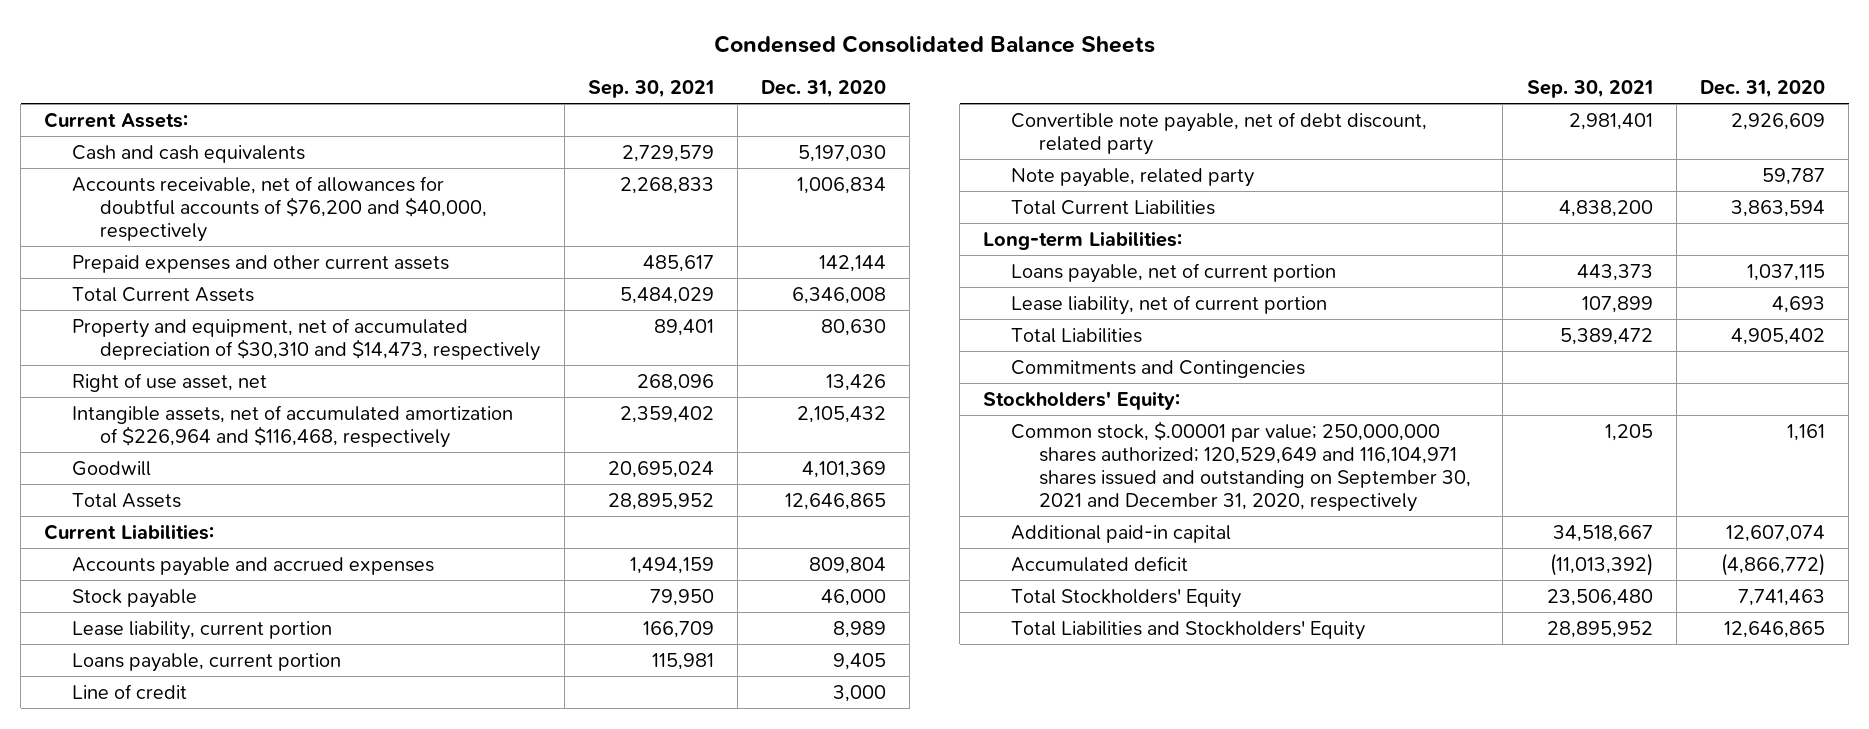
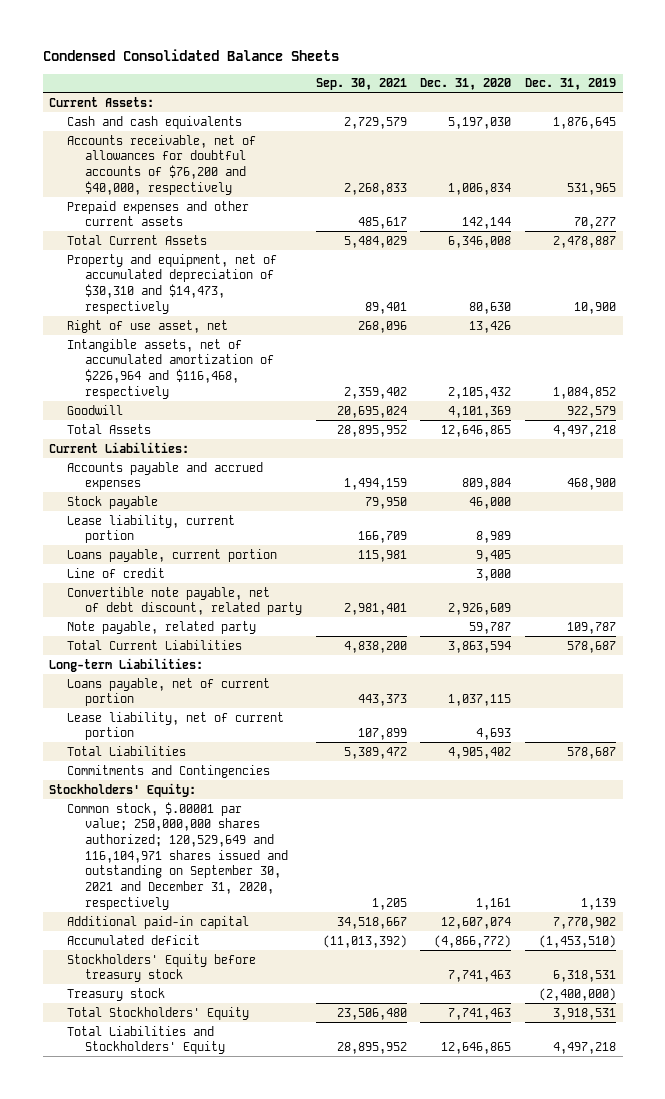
- | Sep. 30, 2021 | Dec. 31, 2020
+ | Sep. 30, 2021 | Dec. 31, 2020 | Dec. 31, 2019
+ Stockholders' Equity before treasury stock | | 7,741,463 | 6,318,531
+ Treasury stock | | | (2,400,000)

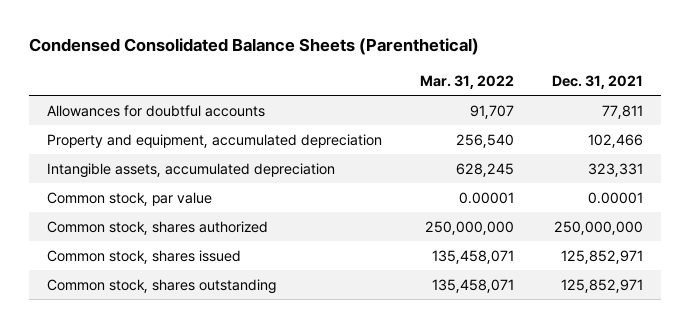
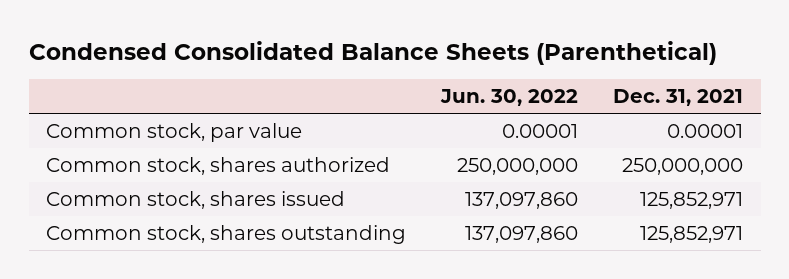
- | Mar. 31, 2022 | Dec. 31, 2021
+ | Jun. 30, 2022 | Dec. 31, 2021
- Allowances for doubtful accounts | 91,707 | 77,811
- Property and equipment, accumulated depreciation | 256,540 | 102,466
- Intangible assets, accumulated depreciation | 628,245 | 323,331

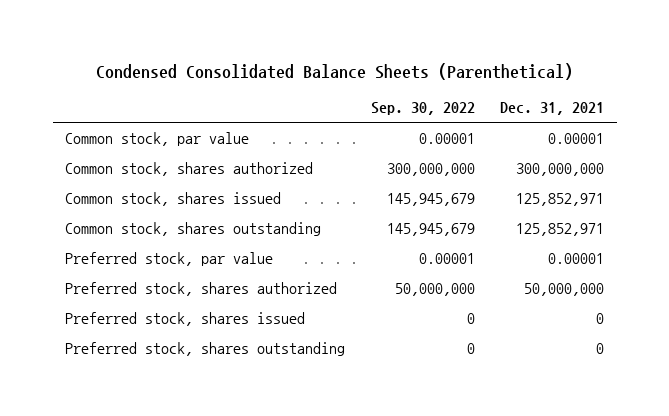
- | Jun. 30, 2022 | Dec. 31, 2021
+ | Sep. 30, 2022 | Dec. 31, 2021
- Common stock, shares authorized | 250,000,000 | 250,000,000
+ Common stock, shares authorized | 300,000,000 | 300,000,000
+ Preferred stock, par value | 0.00001 | 0.00001
+ Preferred stock, shares authorized | 50,000,000 | 50,000,000
+ Preferred stock, shares issued | 0 | 0
+ Preferred stock, shares outstanding | 0 | 0

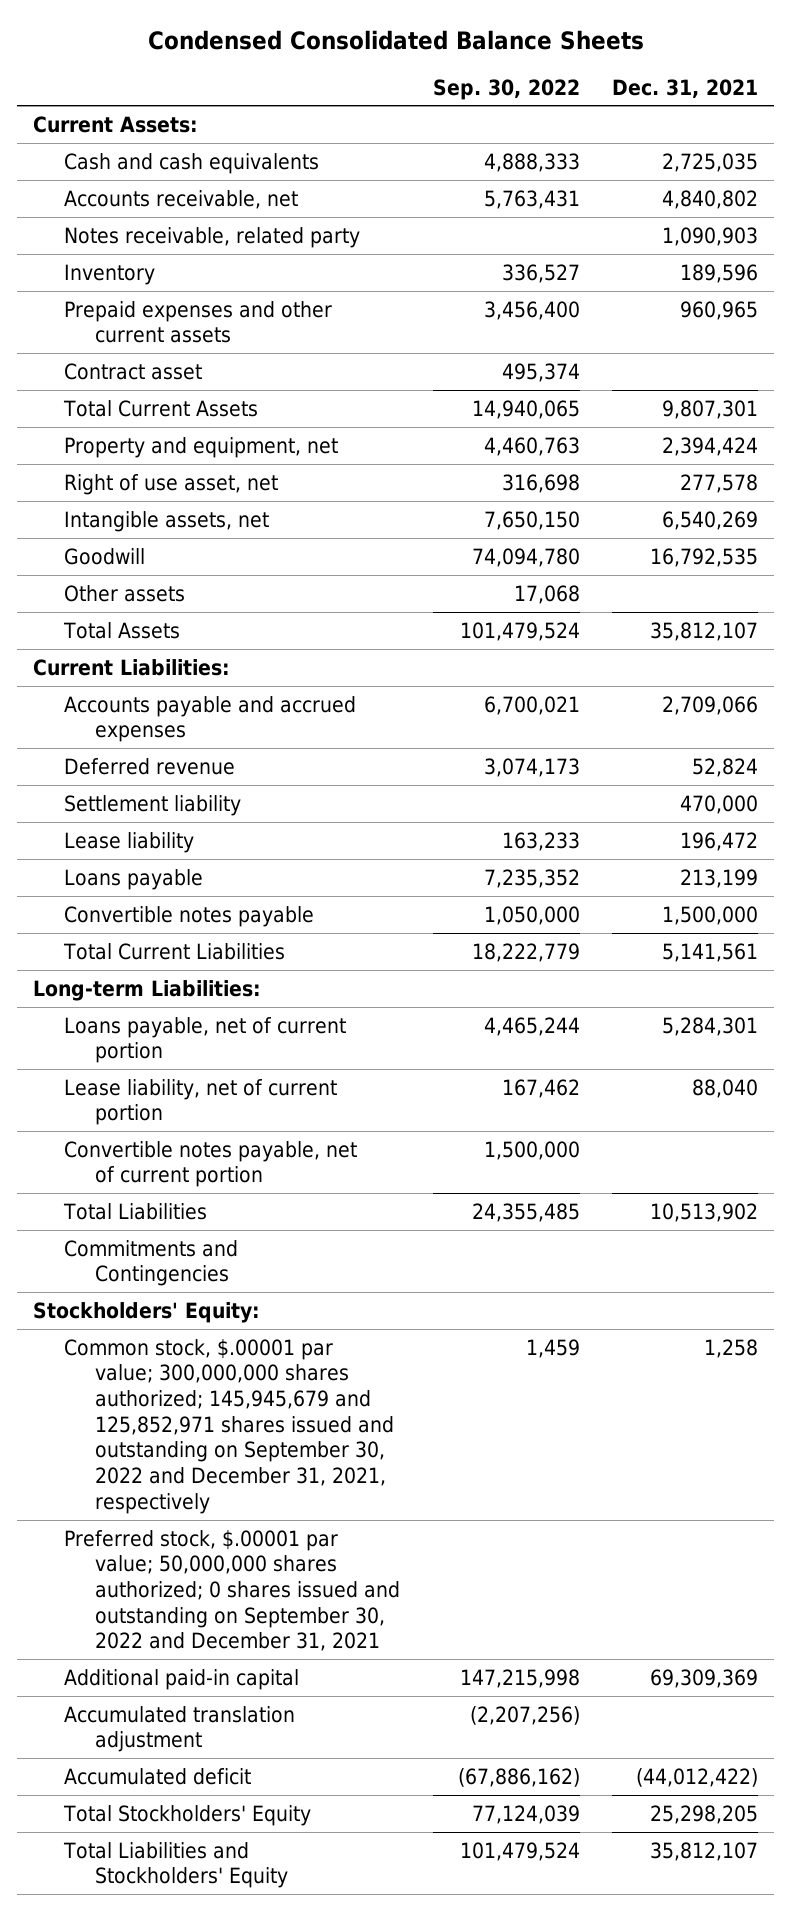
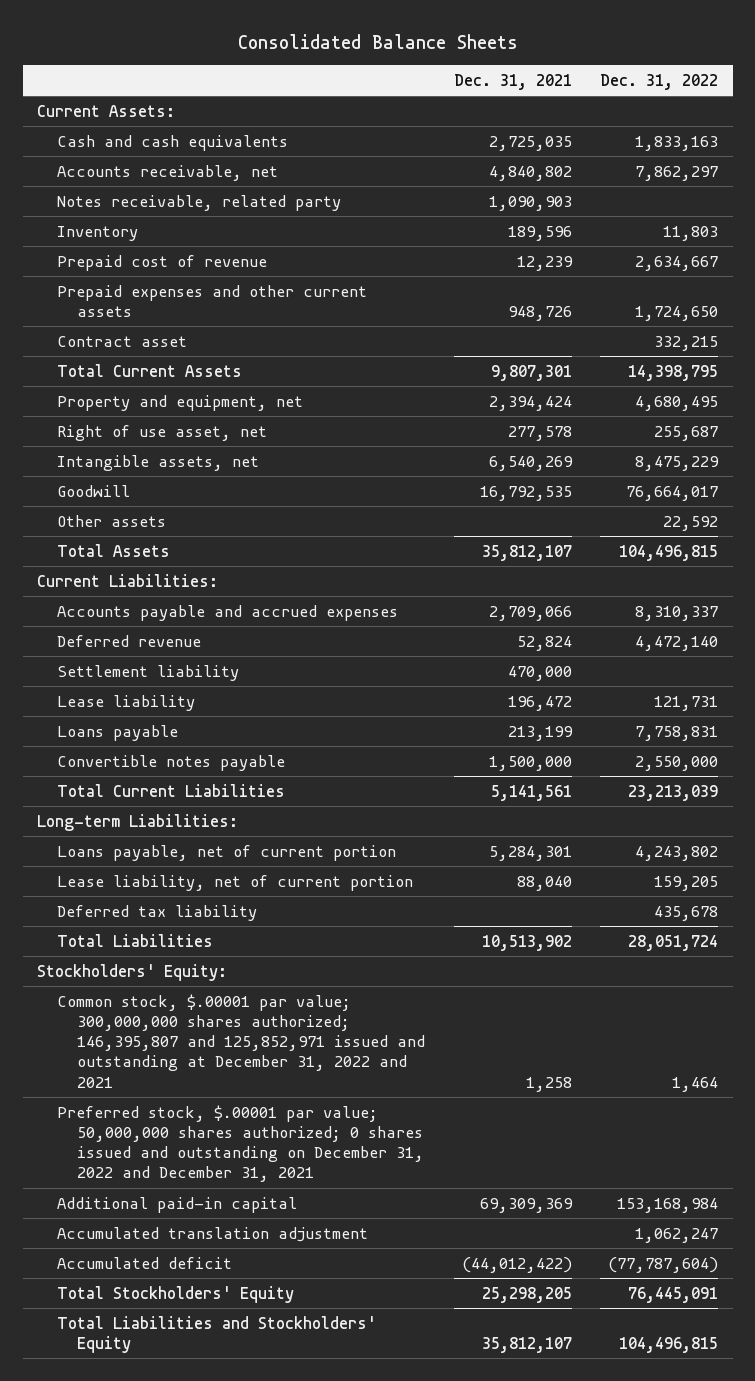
- Condensed Consolidated Balance Sheets
+ Consolidated Balance Sheets
- | Sep. 30, 2022 | Dec. 31, 2021
+ | Dec. 31, 2021 | Dec. 31, 2022
- Prepaid expenses and other current assets | 3,456,400 | 960,965
+ Prepaid cost of revenue | 12,239 | 2,634,667
+ Prepaid expenses and other current assets | 948,726 | 1,724,650
- Convertible notes payable, net of current portion | 1,500,000 |
+ Deferred tax liability | | 435,678
- Commitments and Contingencies
- Common stock, $.00001 par value; 300,000,000 shares authorized; 145,945,679 and 125,852,971 shares issued and outstanding on September 30, 2022 and December 31, 2021, respectively | 1,459 | 1,258
- Preferred stock, $.00001 par value; 50,000,000 shares authorized; 0 shares issued and outstanding on September 30, 2022 and December 31, 2021
+ Common stock, $.00001 par value; 300,000,000 shares authorized; 146,395,807 and 125,852,971 issued and outstanding at December 31, 2022 and 2021 | 1,258 | 1,464
+ Preferred stock, $.00001 par value; 50,000,000 shares authorized; 0 shares issued and outstanding on December 31, 2022 and December 31, 2021

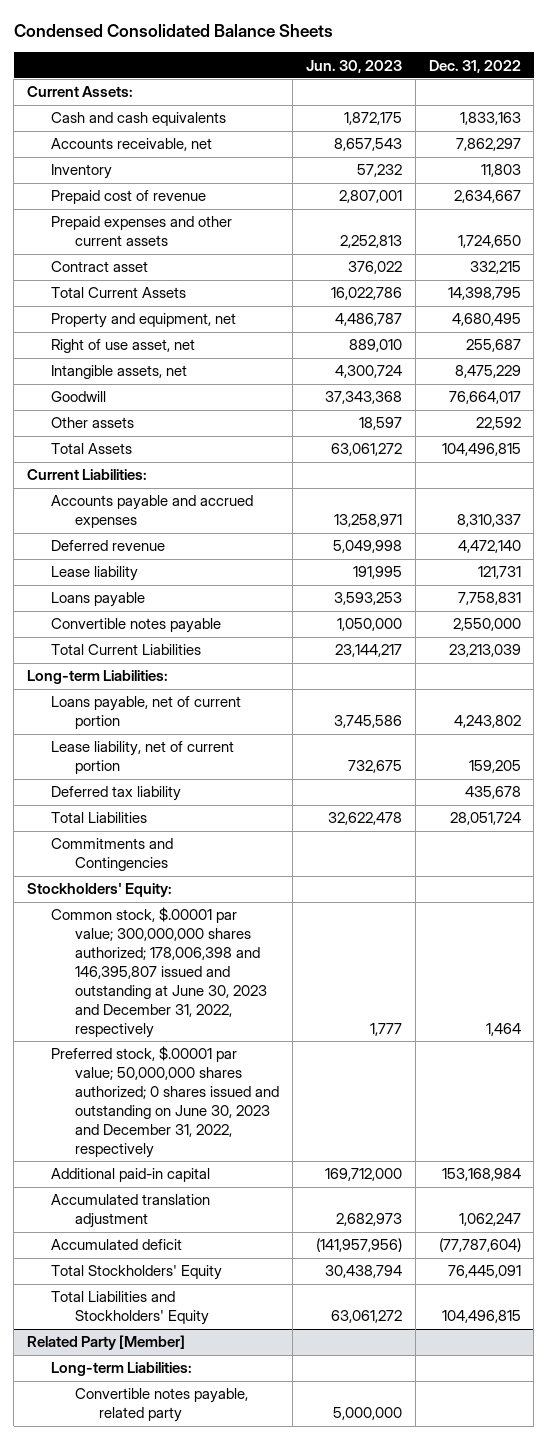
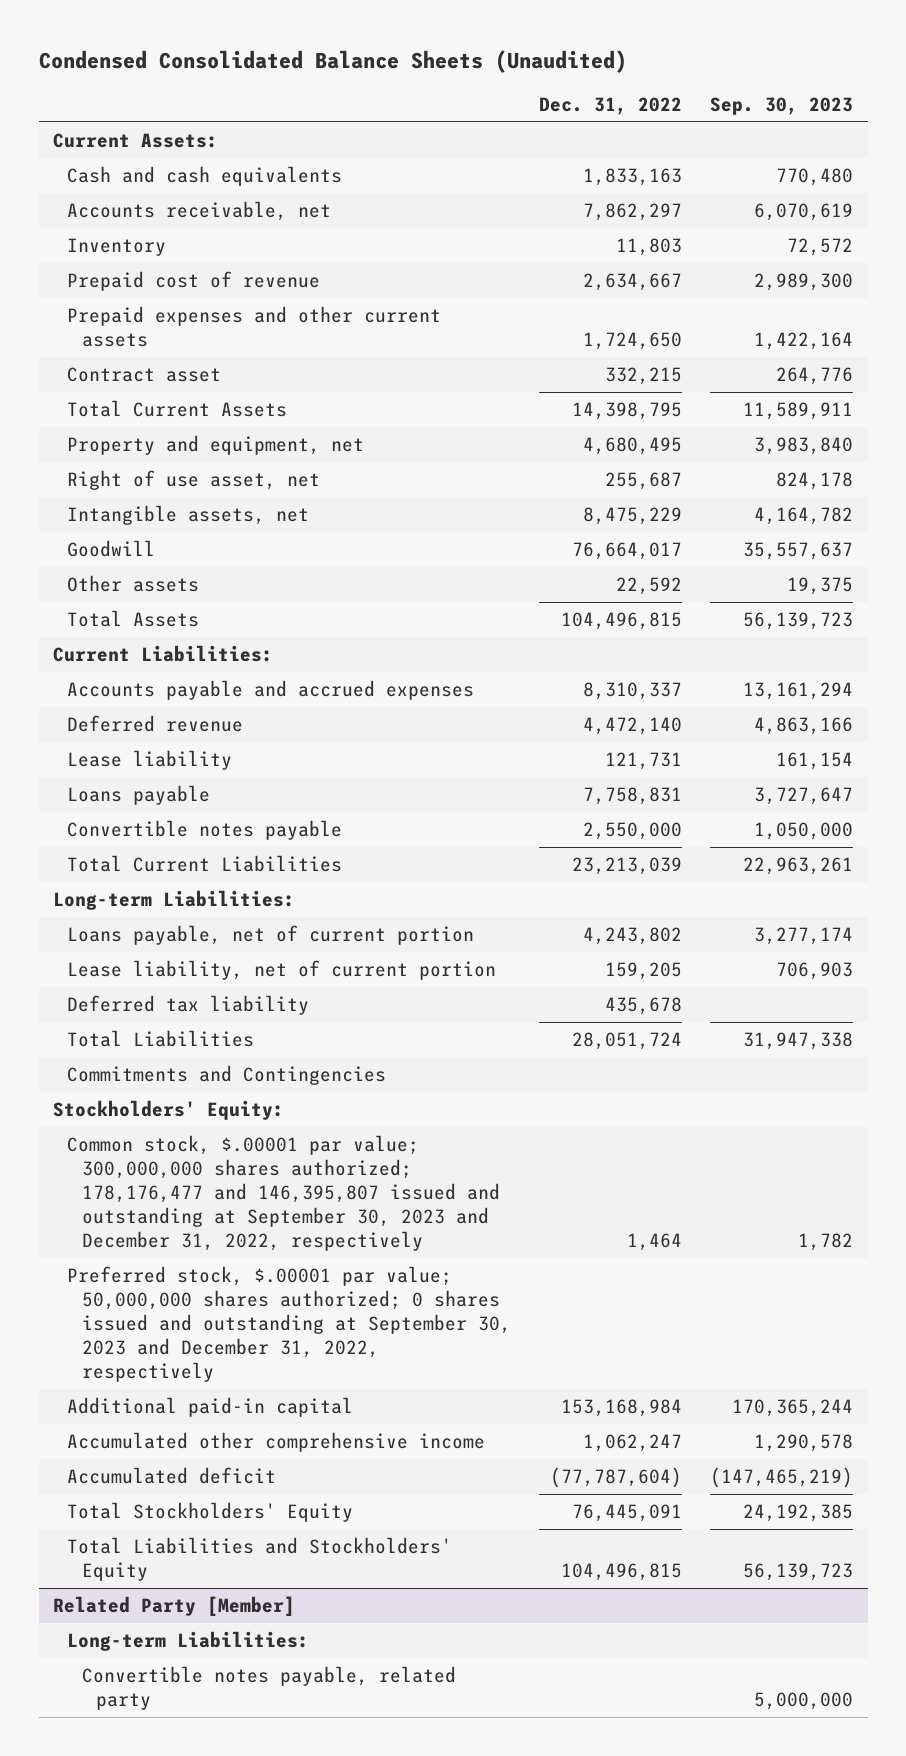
- Condensed Consolidated Balance Sheets
+ Condensed Consolidated Balance Sheets (Unaudited)
- | Jun. 30, 2023 | Dec. 31, 2022
+ | Dec. 31, 2022 | Sep. 30, 2023
- Common stock, $.00001 par value; 300,000,000 shares authorized; 178,006,398 and 146,395,807 issued and outstanding at June 30, 2023 and December 31, 2022, respectively | 1,777 | 1,464
- Preferred stock, $.00001 par value; 50,000,000 shares authorized; 0 shares issued and outstanding on June 30, 2023 and December 31, 2022, respectively
+ Common stock, $.00001 par value; 300,000,000 shares authorized; 178,176,477 and 146,395,807 issued and outstanding at September 30, 2023 and December 31, 2022, respectively | 1,464 | 1,782
+ Preferred stock, $.00001 par value; 50,000,000 shares authorized; 0 shares issued and outstanding at September 30, 2023 and December 31, 2022, respectively
- Accumulated translation adjustment | 2,682,973 | 1,062,247
+ Accumulated other comprehensive income | 1,062,247 | 1,290,578

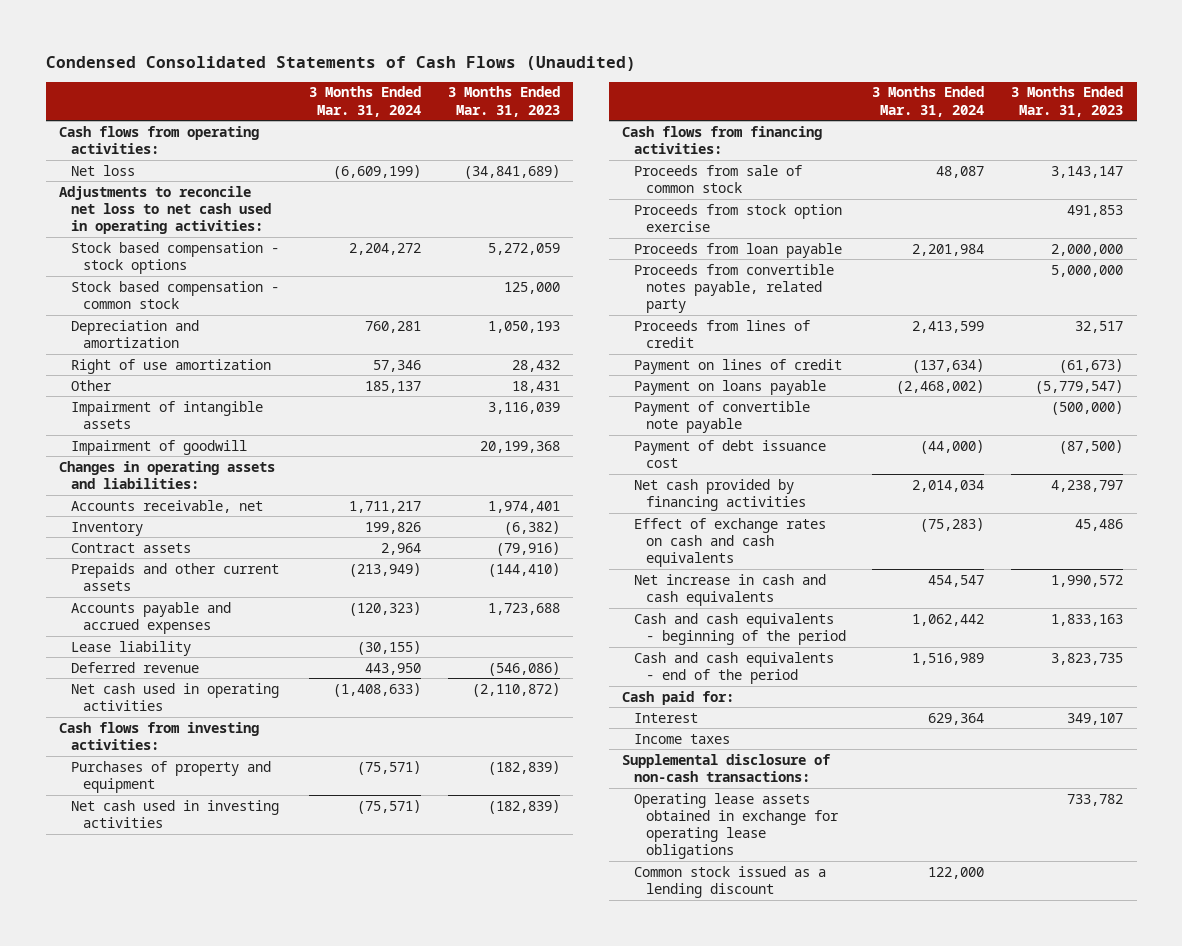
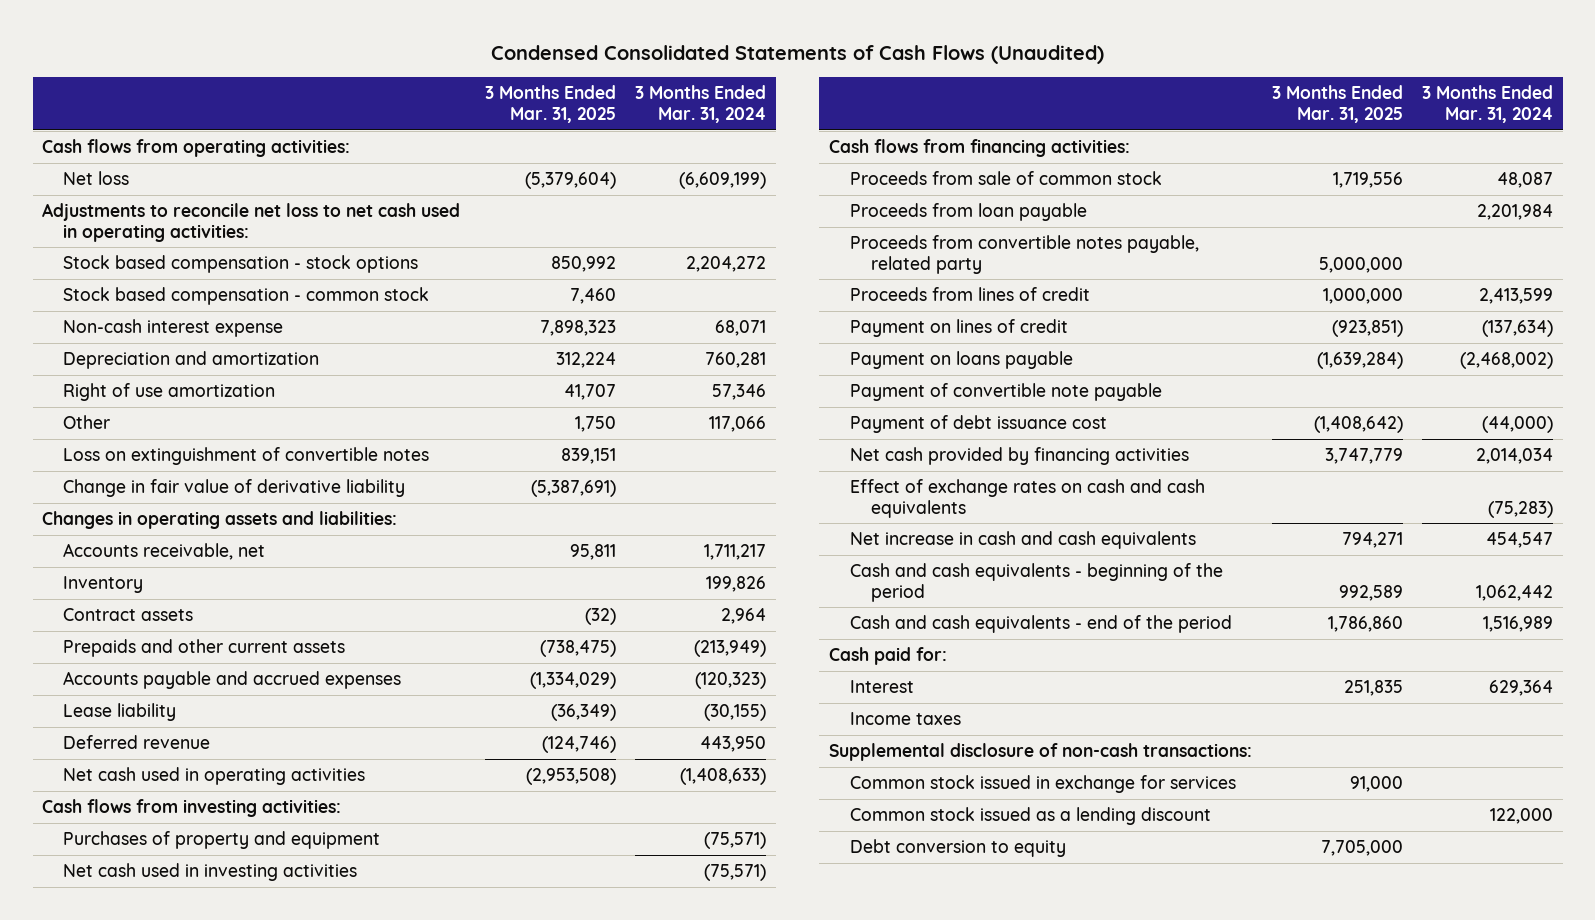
- | 3 Months Ended Mar. 31, 2024 | 3 Months Ended Mar. 31, 2023
+ | 3 Months Ended Mar. 31, 2025 | 3 Months Ended Mar. 31, 2024
+ Non-cash interest expense | 7,898,323 | 68,071
- Other | 185,137 | 18,431
- Impairment of intangible assets | | 3,116,039
- Impairment of goodwill | | 20,199,368
+ Other | 1,750 | 117,066
+ Loss on extinguishment of convertible notes | 839,151 |
+ Change in fair value of derivative liability | (5,387,691) |
- Proceeds from stock option exercise | | 491,853
- Operating lease assets obtained in exchange for operating lease obligations | | 733,782
+ Common stock issued in exchange for services | 91,000 |
+ Debt conversion to equity | 7,705,000 |

